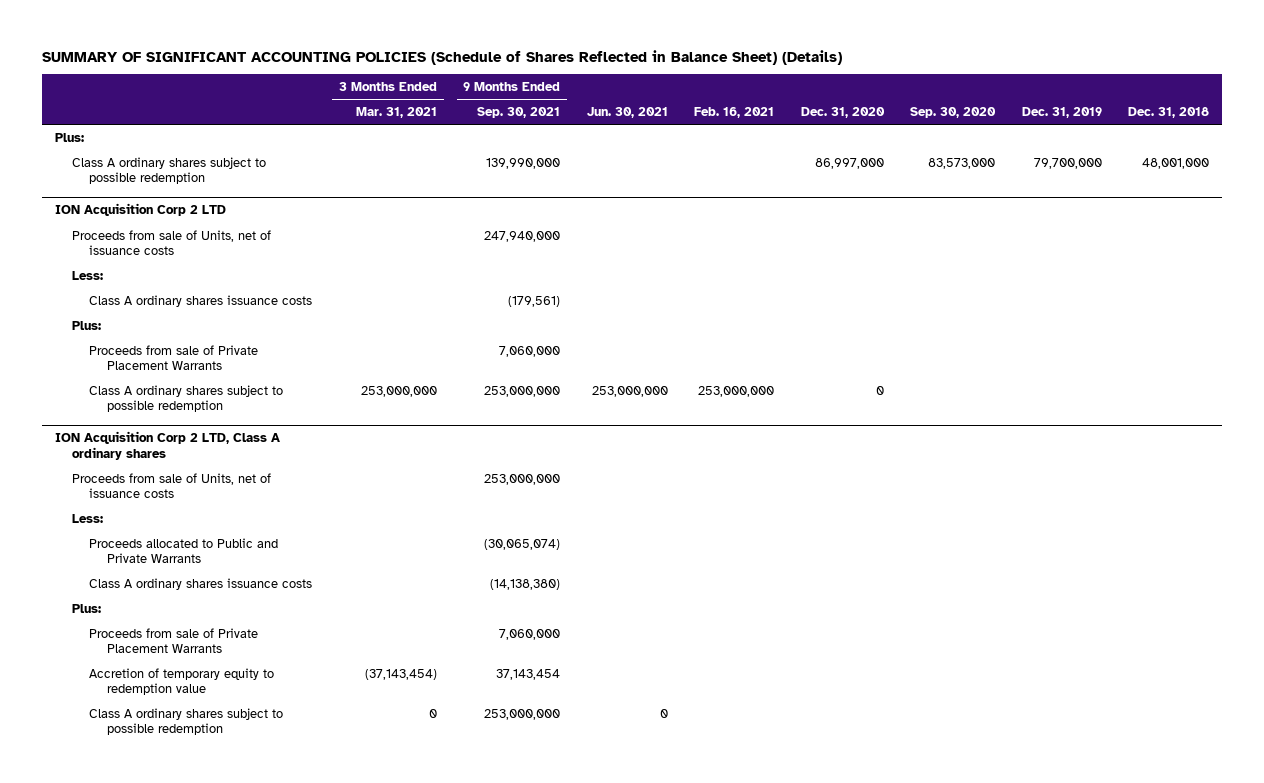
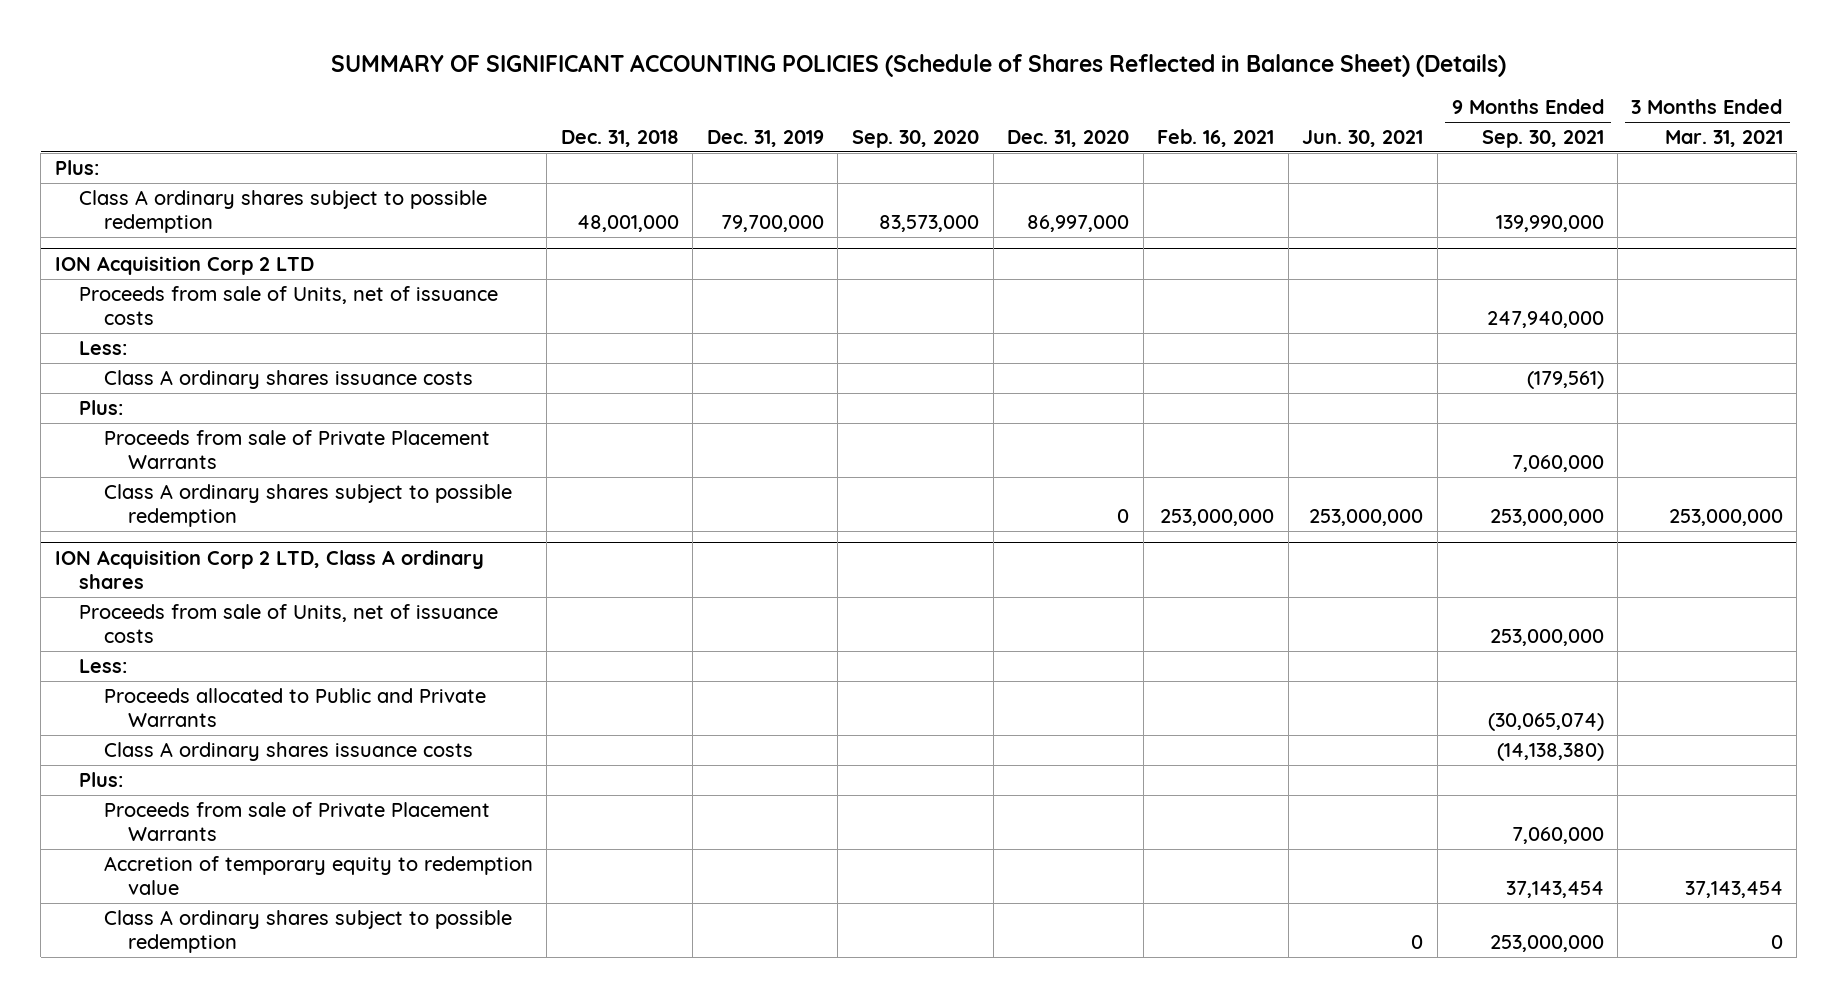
- | 3 Months Ended Mar. 31, 2021 | 9 Months Ended Sep. 30, 2021 | Jun. 30, 2021 | Feb. 16, 2021 | Dec. 31, 2020 | Sep. 30, 2020 | Dec. 31, 2019 | Dec. 31, 2018
+ | Dec. 31, 2018 | Dec. 31, 2019 | Sep. 30, 2020 | Dec. 31, 2020 | Feb. 16, 2021 | Jun. 30, 2021 | 9 Months Ended Sep. 30, 2021 | 3 Months Ended Mar. 31, 2021
@ ION Acquisition Corp 2 LTD, Class A ordinary shares
- Accretion of temporary equity to redemption value | (37,143,454) | 37,143,454 | | | | | |
+ Accretion of temporary equity to redemption value | | | | | | | 37,143,454 | 37,143,454

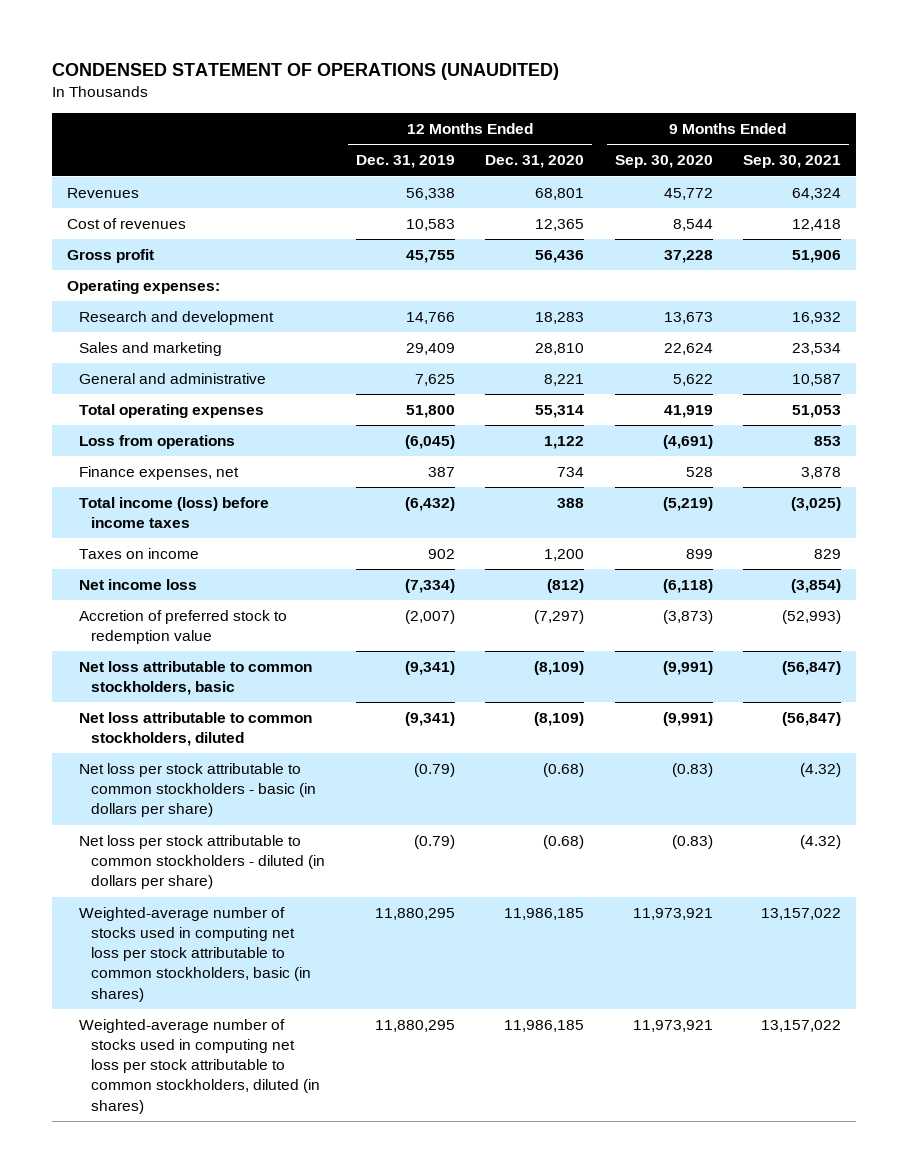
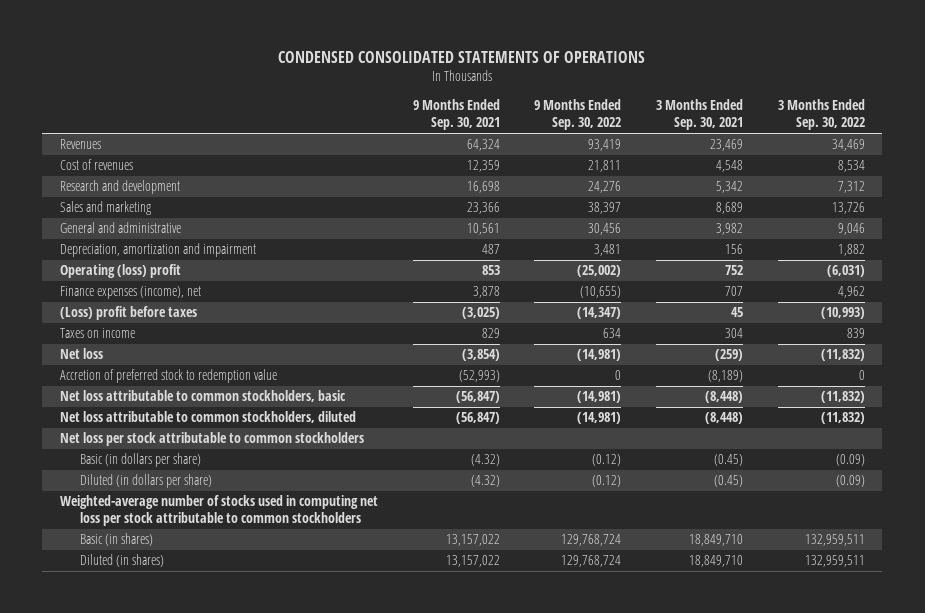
- CONDENSED STATEMENT OF OPERATIONS (UNAUDITED)
+ CONDENSED CONSOLIDATED STATEMENTS OF OPERATIONS
- | 12 Months Ended Dec. 31, 2019 | 12 Months Ended Dec. 31, 2020 | 9 Months Ended Sep. 30, 2020 | 9 Months Ended Sep. 30, 2021
+ | 9 Months Ended Sep. 30, 2021 | 9 Months Ended Sep. 30, 2022 | 3 Months Ended Sep. 30, 2021 | 3 Months Ended Sep. 30, 2022
- Cost of revenues | 10,583 | 12,365 | 8,544 | 12,418
- Gross profit | 45,755 | 56,436 | 37,228 | 51,906
- Operating expenses:
- Research and development | 14,766 | 18,283 | 13,673 | 16,932
- Sales and marketing | 29,409 | 28,810 | 22,624 | 23,534
- General and administrative | 7,625 | 8,221 | 5,622 | 10,587
- Total operating expenses | 51,800 | 55,314 | 41,919 | 51,053
- Loss from operations | (6,045) | 1,122 | (4,691) | 853
- Finance expenses, net | 387 | 734 | 528 | 3,878
- Total income (loss) before income taxes | (6,432) | 388 | (5,219) | (3,025)
+ Cost of revenues | 12,359 | 21,811 | 4,548 | 8,534
+ Research and development | 16,698 | 24,276 | 5,342 | 7,312
+ Sales and marketing | 23,366 | 38,397 | 8,689 | 13,726
+ General and administrative | 10,561 | 30,456 | 3,982 | 9,046
+ Depreciation, amortization and impairment | 487 | 3,481 | 156 | 1,882
+ Operating (loss) profit | 853 | (25,002) | 752 | (6,031)
+ Finance expenses (income), net | 3,878 | (10,655) | 707 | 4,962
+ (Loss) profit before taxes | (3,025) | (14,347) | 45 | (10,993)
- Net income loss | (7,334) | (812) | (6,118) | (3,854)
+ Net loss | (3,854) | (14,981) | (259) | (11,832)
- Net loss per stock attributable to common stockholders - basic (in dollars per share) | (0.79) | (0.68) | (0.83) | (4.32)
- Net loss per stock attributable to common stockholders - diluted (in dollars per share) | (0.79) | (0.68) | (0.83) | (4.32)
- Weighted-average number of stocks used in computing net loss per stock attributable to common stockholders, basic (in shares) | 11,880,295 | 11,986,185 | 11,973,921 | 13,157,022
- Weighted-average number of stocks used in computing net loss per stock attributable to common stockholders, diluted (in shares) | 11,880,295 | 11,986,185 | 11,973,921 | 13,157,022
+ Net loss per stock attributable to common stockholders
+ Basic (in dollars per share) | (4.32) | (0.12) | (0.45) | (0.09)
+ Diluted (in dollars per share) | (4.32) | (0.12) | (0.45) | (0.09)
+ Weighted-average number of stocks used in computing net loss per stock attributable to common stockholders
+ Basic (in shares) | 13,157,022 | 129,768,724 | 18,849,710 | 132,959,511
+ Diluted (in shares) | 13,157,022 | 129,768,724 | 18,849,710 | 132,959,511

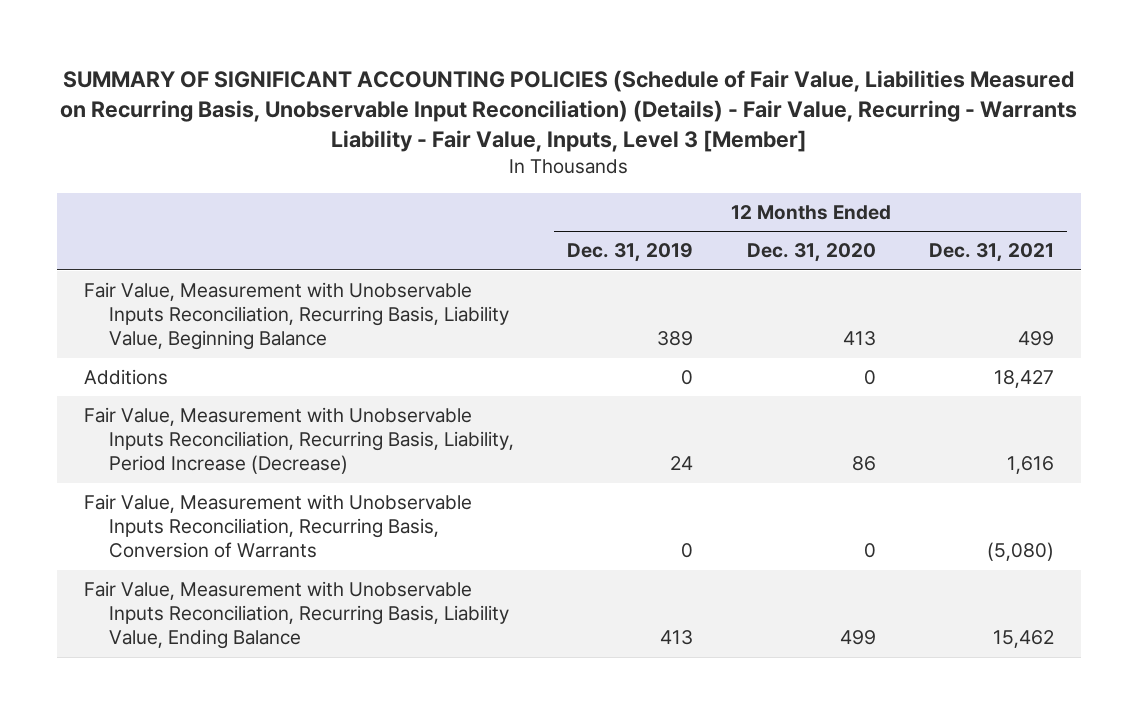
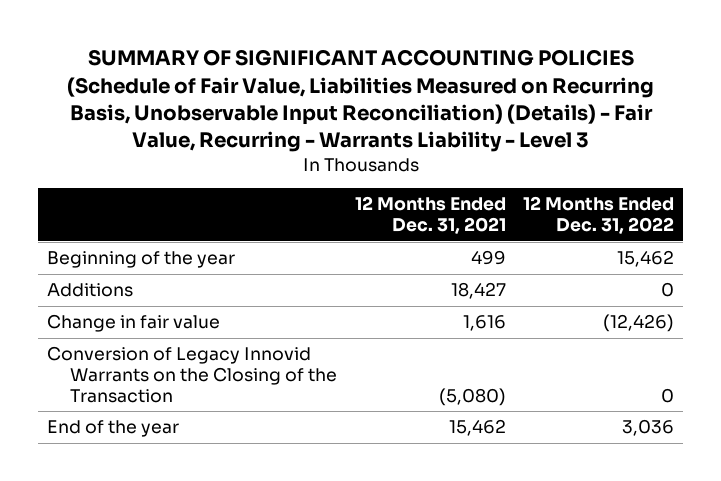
- SUMMARY OF SIGNIFICANT ACCOUNTING POLICIES (Schedule of Fair Value, Liabilities Measured on Recurring Basis, Unobservable Input Reconciliation) (Details) - Fair Value, Recurring - Warrants Liability - Fair Value, Inputs, Level 3 [Member]
+ SUMMARY OF SIGNIFICANT ACCOUNTING POLICIES (Schedule of Fair Value, Liabilities Measured on Recurring Basis, Unobservable Input Reconciliation) (Details) - Fair Value, Recurring - Warrants Liability - Level 3
- | 12 Months Ended Dec. 31, 2019 | 12 Months Ended Dec. 31, 2020 | 12 Months Ended Dec. 31, 2021
+ | 12 Months Ended Dec. 31, 2021 | 12 Months Ended Dec. 31, 2022
- Fair Value, Measurement with Unobservable Inputs Reconciliation, Recurring Basis, Liability Value, Beginning Balance | 389 | 413 | 499
+ Beginning of the year | 499 | 15,462
- Fair Value, Measurement with Unobservable Inputs Reconciliation, Recurring Basis, Liability, Period Increase (Decrease) | 24 | 86 | 1,616
- Fair Value, Measurement with Unobservable Inputs Reconciliation, Recurring Basis, Conversion of Warrants | 0 | 0 | (5,080)
- Fair Value, Measurement with Unobservable Inputs Reconciliation, Recurring Basis, Liability Value, Ending Balance | 413 | 499 | 15,462
+ Change in fair value | 1,616 | (12,426)
+ Conversion of Legacy Innovid Warrants on the Closing of the Transaction | (5,080) | 0
+ End of the year | 15,462 | 3,036

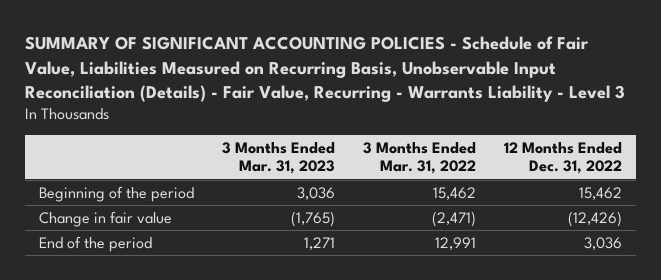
- SUMMARY OF SIGNIFICANT ACCOUNTING POLICIES (Schedule of Fair Value, Liabilities Measured on Recurring Basis, Unobservable Input Reconciliation) (Details) - Fair Value, Recurring - Warrants Liability - Level 3
+ SUMMARY OF SIGNIFICANT ACCOUNTING POLICIES - Schedule of Fair Value, Liabilities Measured on Recurring Basis, Unobservable Input Reconciliation (Details) - Fair Value, Recurring - Warrants Liability - Level 3
- | 12 Months Ended Dec. 31, 2021 | 12 Months Ended Dec. 31, 2022
+ | 3 Months Ended Mar. 31, 2023 | 3 Months Ended Mar. 31, 2022 | 12 Months Ended Dec. 31, 2022
- Beginning of the year | 499 | 15,462
- Additions | 18,427 | 0
+ Beginning of the period | 3,036 | 15,462 | 15,462
- Conversion of Legacy Innovid Warrants on the Closing of the Transaction | (5,080) | 0
- End of the year | 15,462 | 3,036
+ End of the period | 1,271 | 12,991 | 3,036

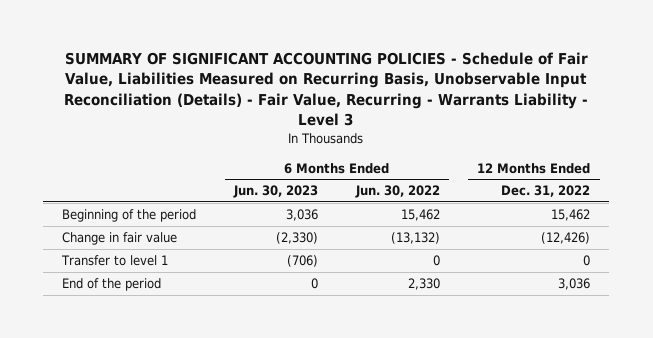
- | 3 Months Ended Mar. 31, 2023 | 3 Months Ended Mar. 31, 2022 | 12 Months Ended Dec. 31, 2022
+ | 6 Months Ended Jun. 30, 2023 | 6 Months Ended Jun. 30, 2022 | 12 Months Ended Dec. 31, 2022
+ Transfer to level 1 | (706) | 0 | 0

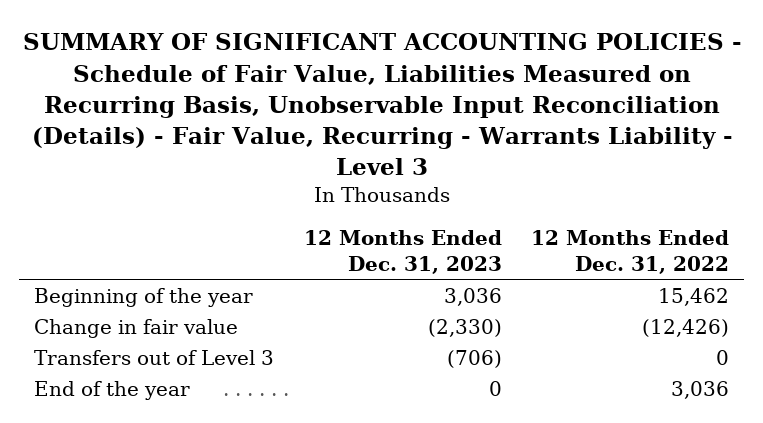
- | 6 Months Ended Jun. 30, 2023 | 6 Months Ended Jun. 30, 2022 | 12 Months Ended Dec. 31, 2022
+ | 12 Months Ended Dec. 31, 2023 | 12 Months Ended Dec. 31, 2022
- Beginning of the period | 3,036 | 15,462 | 15,462
+ Beginning of the year | 3,036 | 15,462
- Transfer to level 1 | (706) | 0 | 0
- End of the period | 0 | 2,330 | 3,036
+ Transfers out of Level 3 | (706) | 0
+ End of the year | 0 | 3,036

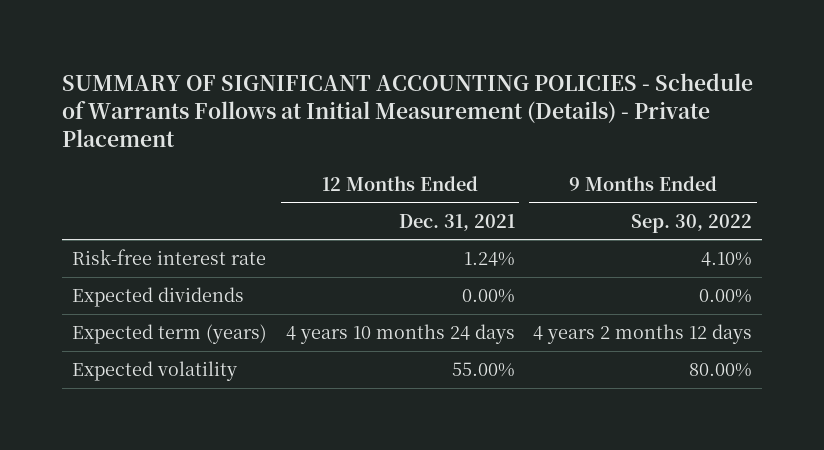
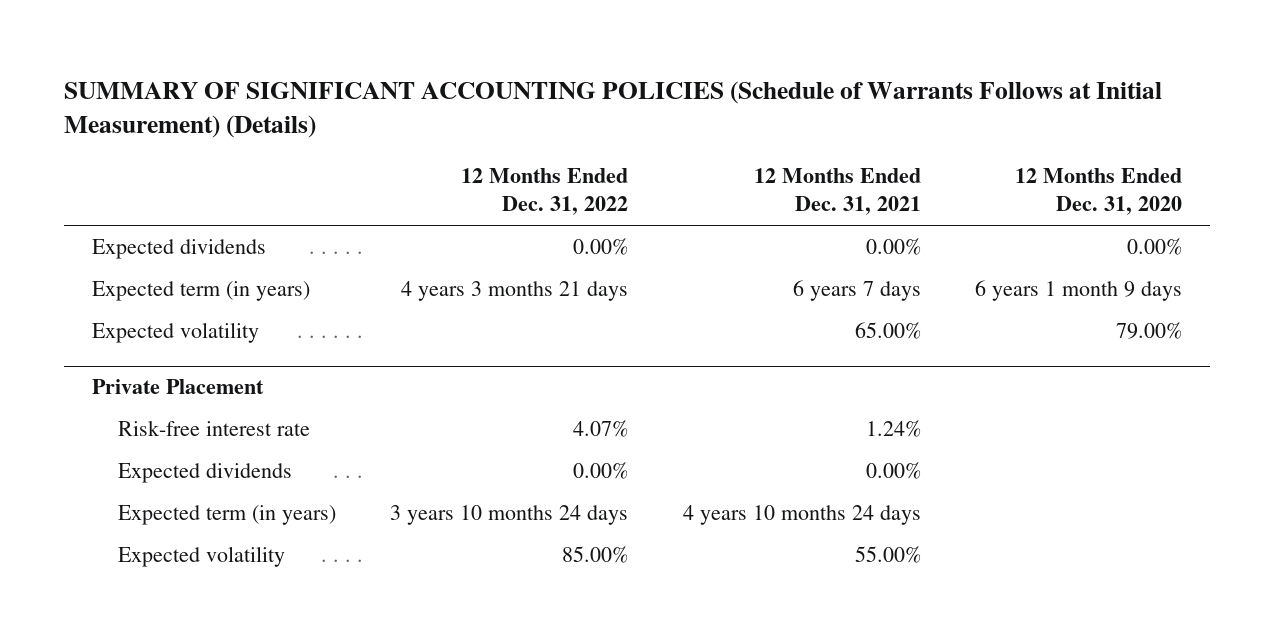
- SUMMARY OF SIGNIFICANT ACCOUNTING POLICIES - Schedule of Warrants Follows at Initial Measurement (Details) - Private Placement
+ SUMMARY OF SIGNIFICANT ACCOUNTING POLICIES (Schedule of Warrants Follows at Initial Measurement) (Details)
- | 12 Months Ended Dec. 31, 2021 | 9 Months Ended Sep. 30, 2022
+ | 12 Months Ended Dec. 31, 2022 | 12 Months Ended Dec. 31, 2021 | 12 Months Ended Dec. 31, 2020
+ Expected dividends | 0.00% | 0.00% | 0.00%
+ Expected term (in years) | 4 years 3 months 21 days | 6 years 7 days | 6 years 1 month 9 days
+ Expected volatility | | 65.00% | 79.00%
+ Private Placement
- Expected term (years) | 4 years 10 months 24 days | 4 years 2 months 12 days
+ Expected term (in years) | 3 years 10 months 24 days | 4 years 10 months 24 days |

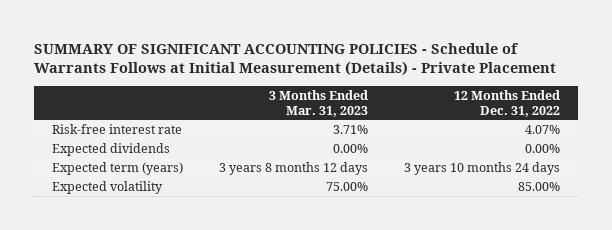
- SUMMARY OF SIGNIFICANT ACCOUNTING POLICIES (Schedule of Warrants Follows at Initial Measurement) (Details)
+ SUMMARY OF SIGNIFICANT ACCOUNTING POLICIES - Schedule of Warrants Follows at Initial Measurement (Details) - Private Placement
- | 12 Months Ended Dec. 31, 2022 | 12 Months Ended Dec. 31, 2021 | 12 Months Ended Dec. 31, 2020
+ | 3 Months Ended Mar. 31, 2023 | 12 Months Ended Dec. 31, 2022
- Expected dividends | 0.00% | 0.00% | 0.00%
- Expected term (in years) | 4 years 3 months 21 days | 6 years 7 days | 6 years 1 month 9 days
- Expected volatility | | 65.00% | 79.00%
- Private Placement
- Expected term (in years) | 3 years 10 months 24 days | 4 years 10 months 24 days |
+ Expected term (years) | 3 years 8 months 12 days | 3 years 10 months 24 days

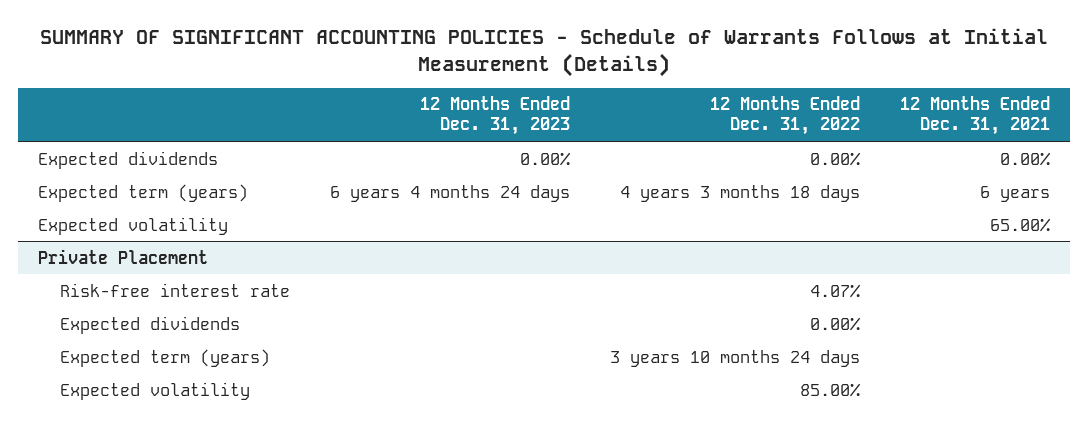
- SUMMARY OF SIGNIFICANT ACCOUNTING POLICIES - Schedule of Warrants Follows at Initial Measurement (Details) - Private Placement
+ SUMMARY OF SIGNIFICANT ACCOUNTING POLICIES - Schedule of Warrants Follows at Initial Measurement (Details)
- | 3 Months Ended Mar. 31, 2023 | 12 Months Ended Dec. 31, 2022
+ | 12 Months Ended Dec. 31, 2023 | 12 Months Ended Dec. 31, 2022 | 12 Months Ended Dec. 31, 2021
+ Expected dividends | 0.00% | 0.00% | 0.00%
+ Expected term (years) | 6 years 4 months 24 days | 4 years 3 months 18 days | 6 years
+ Expected volatility | | | 65.00%
+ Private Placement

